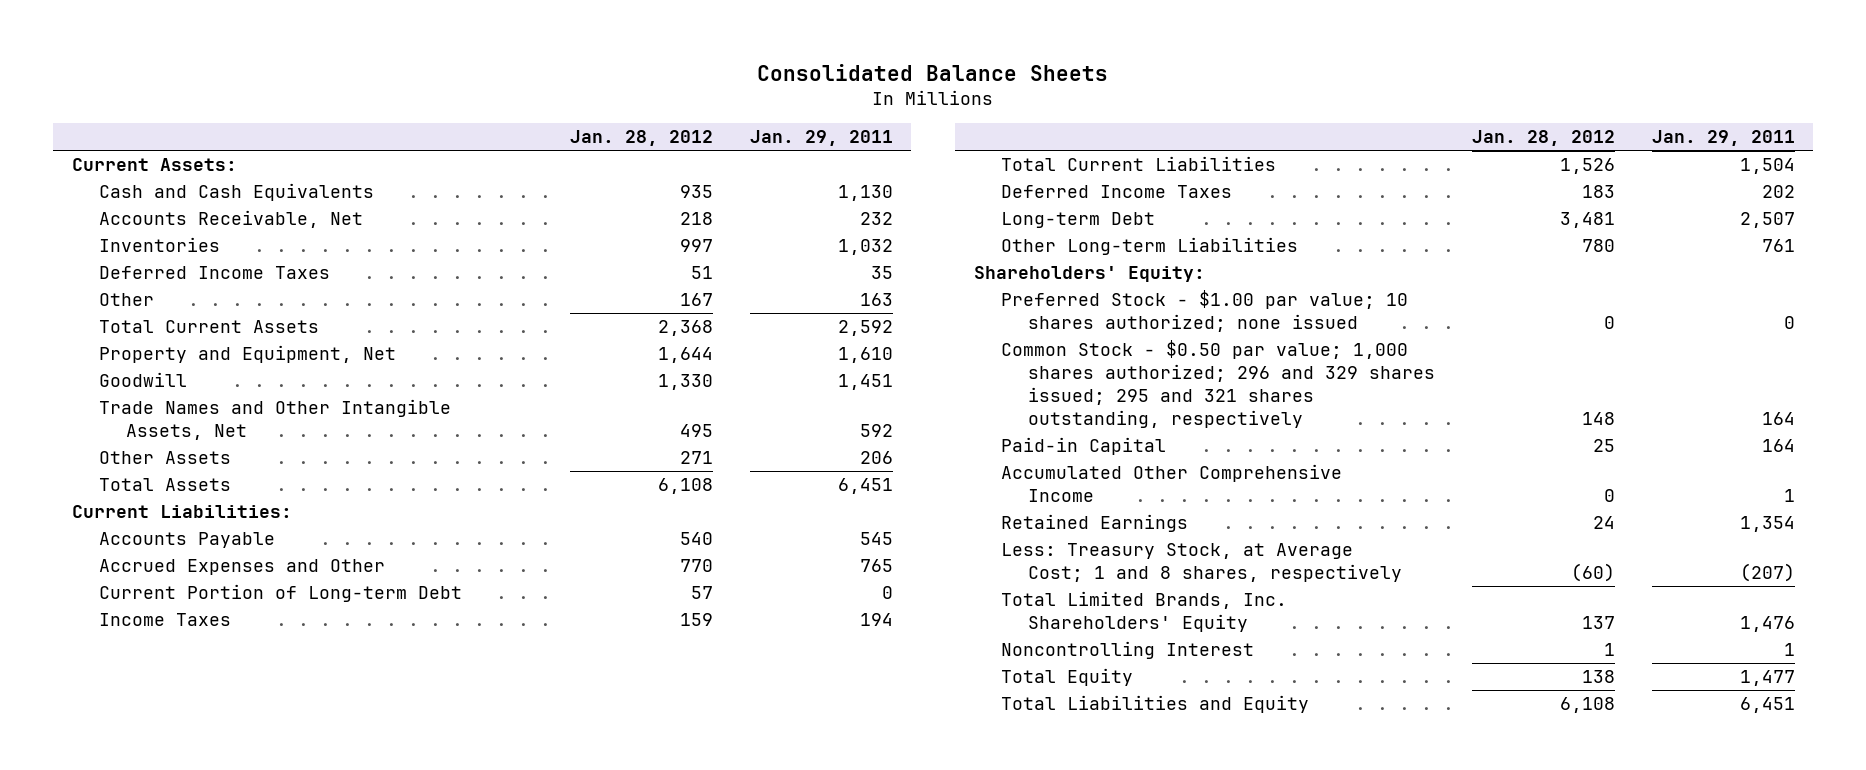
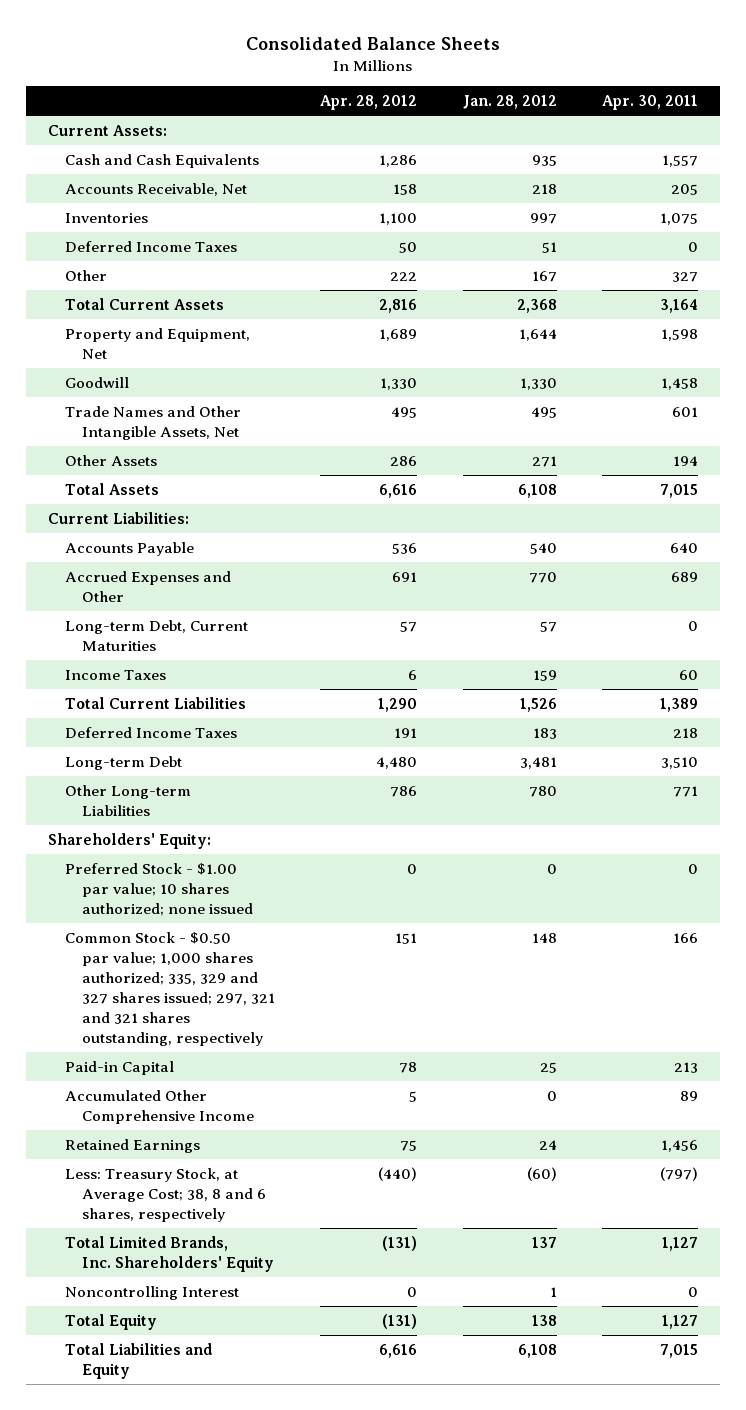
- | Jan. 28, 2012 | Jan. 29, 2011
+ | Apr. 28, 2012 | Jan. 28, 2012 | Apr. 30, 2011
- Current Portion of Long-term Debt | 57 | 0
+ Long-term Debt, Current Maturities | 57 | 57 | 0
- Common Stock - $0.50 par value; 1,000 shares authorized; 296 and 329 shares issued; 295 and 321 shares outstanding, respectively | 148 | 164
+ Common Stock - $0.50 par value; 1,000 shares authorized; 335, 329 and 327 shares issued; 297, 321 and 321 shares outstanding, respectively | 151 | 148 | 166
- Less: Treasury Stock, at Average Cost; 1 and 8 shares, respectively | (60) | (207)
+ Less: Treasury Stock, at Average Cost; 38, 8 and 6 shares, respectively | (440) | (60) | (797)

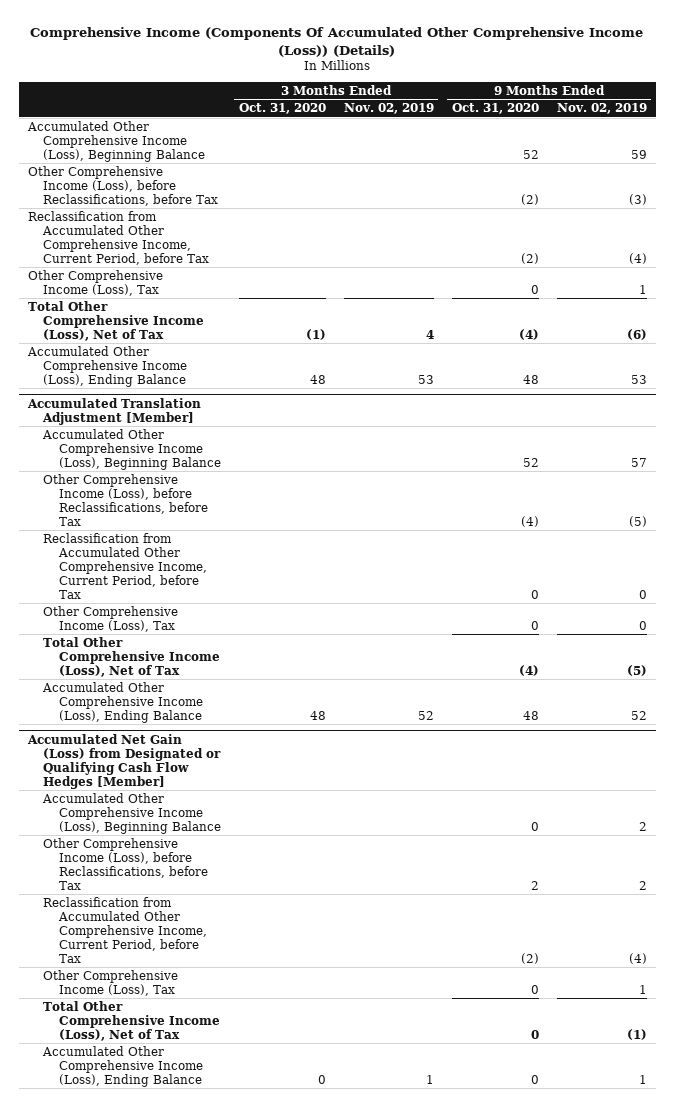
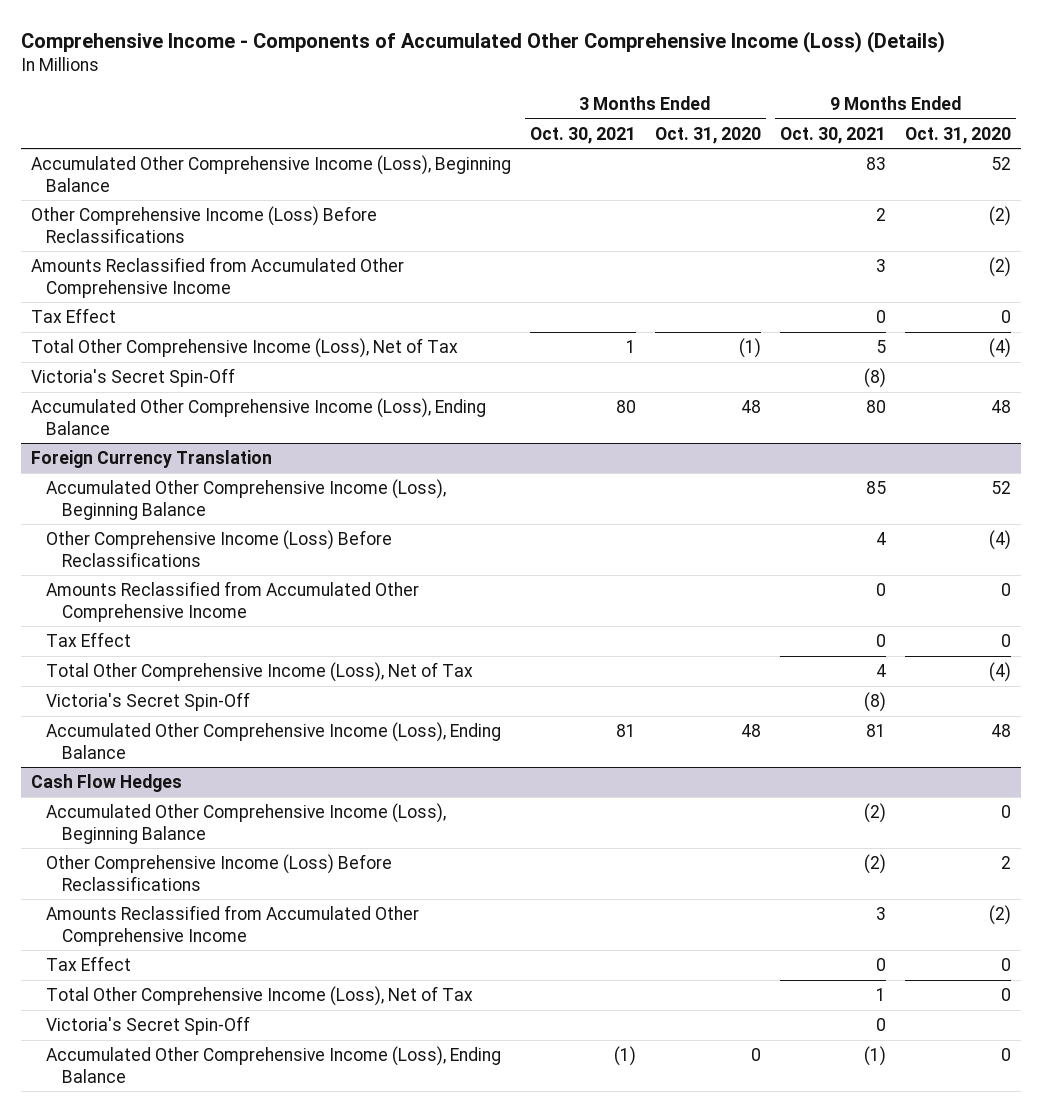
- Comprehensive Income (Components Of Accumulated Other Comprehensive Income (Loss)) (Details)
+ Comprehensive Income - Components of Accumulated Other Comprehensive Income (Loss) (Details)
- | 3 Months Ended Oct. 31, 2020 | 3 Months Ended Nov. 02, 2019 | 9 Months Ended Oct. 31, 2020 | 9 Months Ended Nov. 02, 2019
+ | 3 Months Ended Oct. 30, 2021 | 3 Months Ended Oct. 31, 2020 | 9 Months Ended Oct. 30, 2021 | 9 Months Ended Oct. 31, 2020
- Other Comprehensive Income (Loss), before Reclassifications, before Tax | | | (2) | (3)
- Reclassification from Accumulated Other Comprehensive Income, Current Period, before Tax | | | (2) | (4)
- Other Comprehensive Income (Loss), Tax | | | 0 | 1
+ Other Comprehensive Income (Loss) Before Reclassifications | | | 2 | (2)
+ Amounts Reclassified from Accumulated Other Comprehensive Income | | | 3 | (2)
+ Tax Effect | | | 0 | 0
+ Victoria's Secret Spin-Off | | | (8) |
- Accumulated Translation Adjustment [Member]
+ Foreign Currency Translation
- Other Comprehensive Income (Loss), before Reclassifications, before Tax | | | (4) | (5)
- Reclassification from Accumulated Other Comprehensive Income, Current Period, before Tax | | | 0 | 0
- Other Comprehensive Income (Loss), Tax | | | 0 | 0
+ Other Comprehensive Income (Loss) Before Reclassifications | | | 4 | (4)
+ Amounts Reclassified from Accumulated Other Comprehensive Income | | | 0 | 0
+ Tax Effect | | | 0 | 0
+ Victoria's Secret Spin-Off | | | (8) |
- Accumulated Net Gain (Loss) from Designated or Qualifying Cash Flow Hedges [Member]
+ Cash Flow Hedges
- Other Comprehensive Income (Loss), before Reclassifications, before Tax | | | 2 | 2
- Reclassification from Accumulated Other Comprehensive Income, Current Period, before Tax | | | (2) | (4)
- Other Comprehensive Income (Loss), Tax | | | 0 | 1
+ Other Comprehensive Income (Loss) Before Reclassifications | | | (2) | 2
+ Amounts Reclassified from Accumulated Other Comprehensive Income | | | 3 | (2)
+ Tax Effect | | | 0 | 0
+ Victoria's Secret Spin-Off | | | 0 |

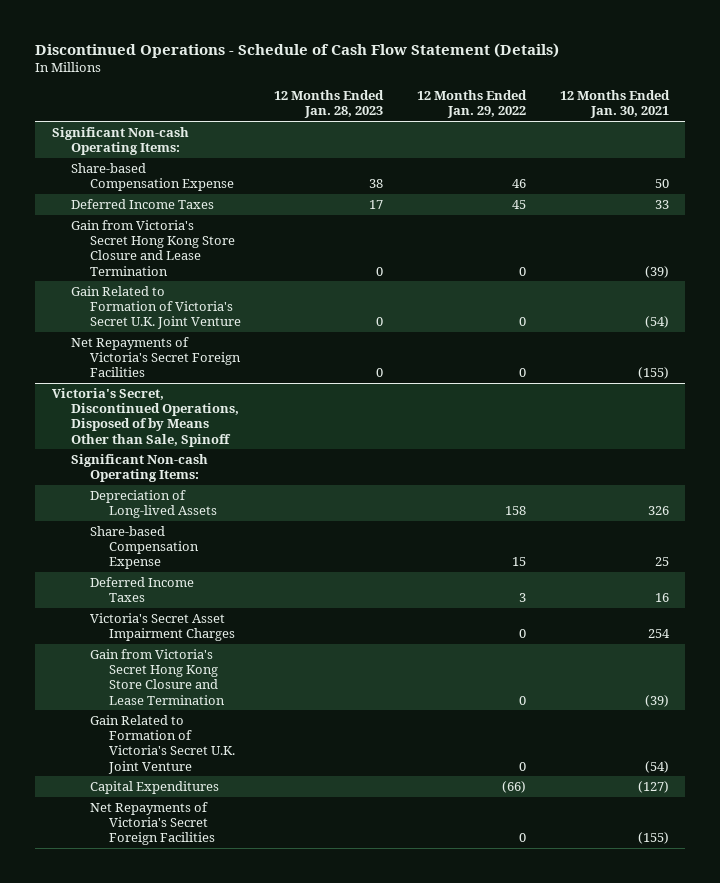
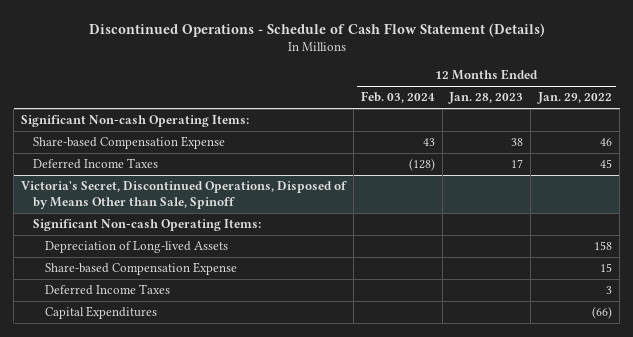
- | 12 Months Ended Jan. 28, 2023 | 12 Months Ended Jan. 29, 2022 | 12 Months Ended Jan. 30, 2021
+ | 12 Months Ended Feb. 03, 2024 | 12 Months Ended Jan. 28, 2023 | 12 Months Ended Jan. 29, 2022
- Gain from Victoria's Secret Hong Kong Store Closure and Lease Termination | 0 | 0 | (39)
- Gain Related to Formation of Victoria's Secret U.K. Joint Venture | 0 | 0 | (54)
- Net Repayments of Victoria's Secret Foreign Facilities | 0 | 0 | (155)
@ Victoria's Secret, Discontinued Operations, Disposed of by Means Other than Sale, Spinoff
- Victoria's Secret Asset Impairment Charges | | 0 | 254
- Gain from Victoria's Secret Hong Kong Store Closure and Lease Termination | | 0 | (39)
- Gain Related to Formation of Victoria's Secret U.K. Joint Venture | | 0 | (54)
- Net Repayments of Victoria's Secret Foreign Facilities | | 0 | (155)

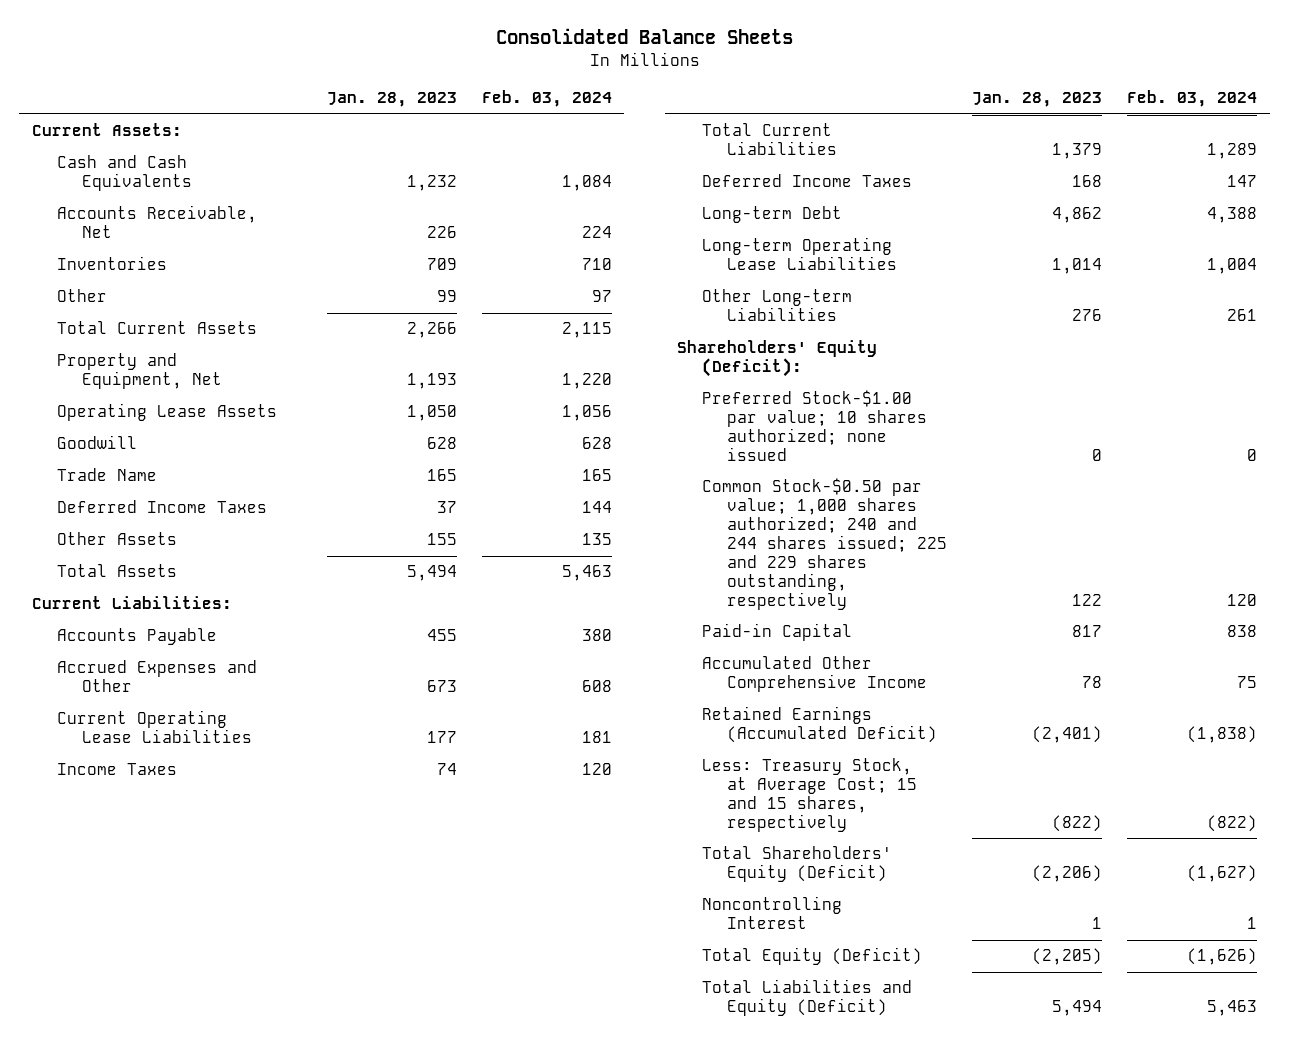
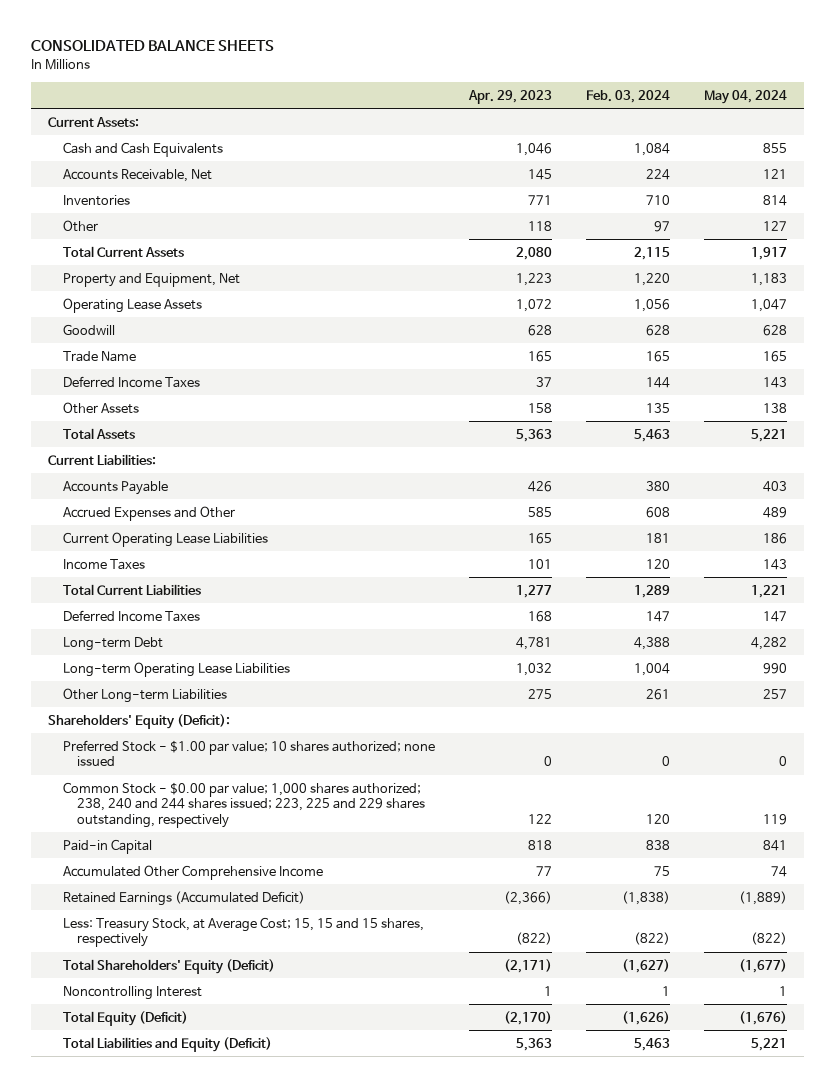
- Consolidated Balance Sheets
+ CONSOLIDATED BALANCE SHEETS
- | Jan. 28, 2023 | Feb. 03, 2024
+ | Apr. 29, 2023 | Feb. 03, 2024 | May 04, 2024
- Preferred Stock-$1.00 par value; 10 shares authorized; none issued | 0 | 0
- Common Stock-$0.50 par value; 1,000 shares authorized; 240 and 244 shares issued; 225 and 229 shares outstanding, respectively | 122 | 120
+ Preferred Stock - $1.00 par value; 10 shares authorized; none issued | 0 | 0 | 0
+ Common Stock - $0.00 par value; 1,000 shares authorized; 238, 240 and 244 shares issued; 223, 225 and 229 shares outstanding, respectively | 122 | 120 | 119
- Less: Treasury Stock, at Average Cost; 15 and 15 shares, respectively | (822) | (822)
+ Less: Treasury Stock, at Average Cost; 15, 15 and 15 shares, respectively | (822) | (822) | (822)

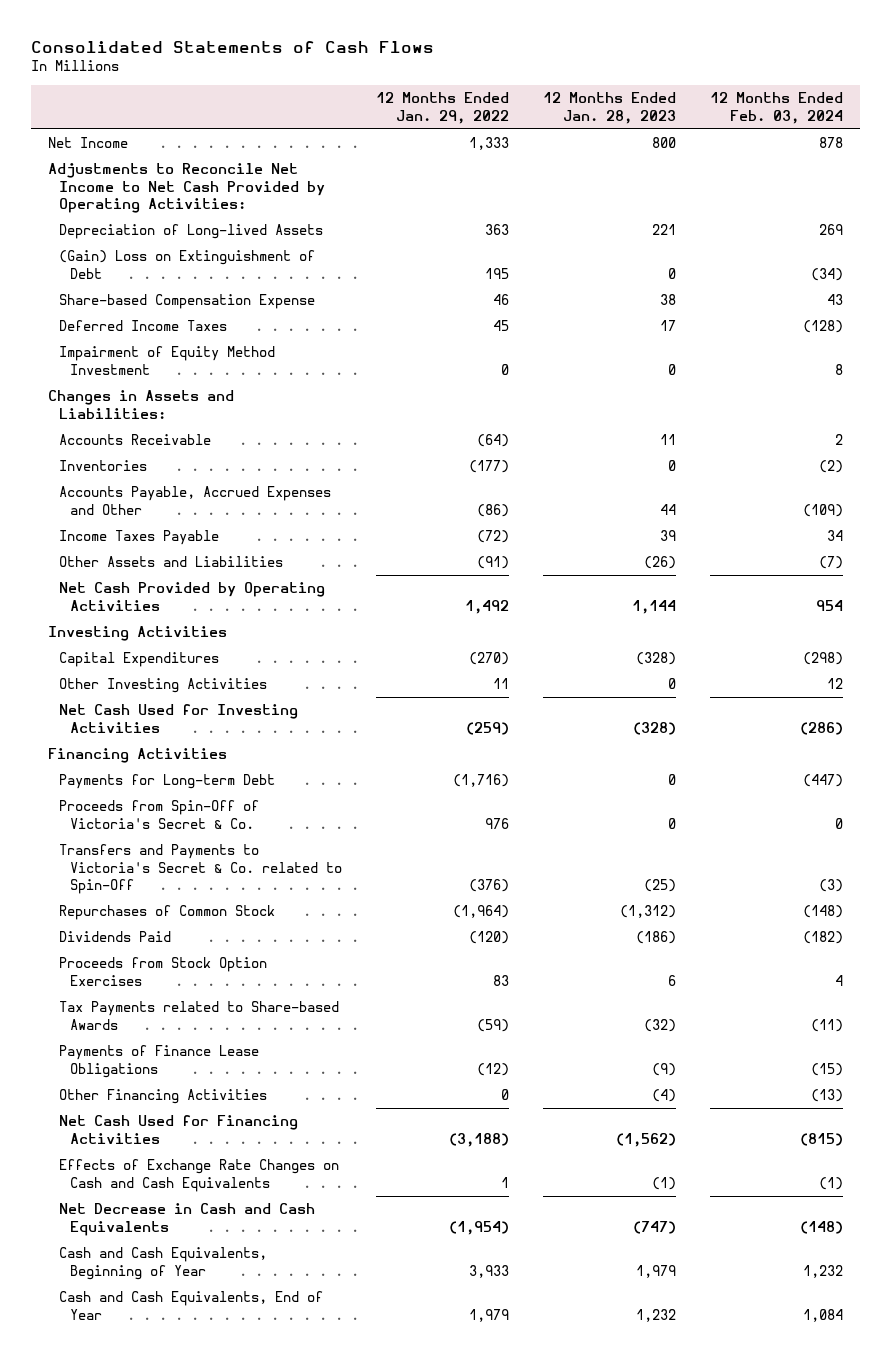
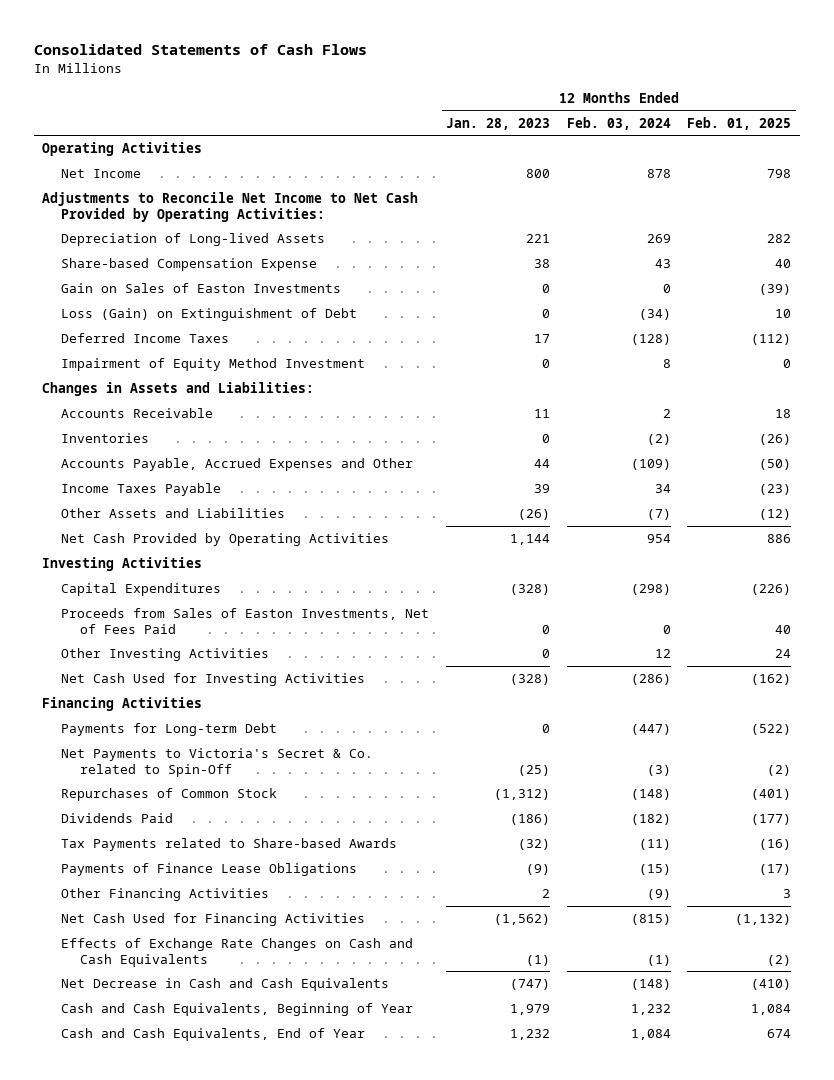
- | 12 Months Ended Jan. 29, 2022 | 12 Months Ended Jan. 28, 2023 | 12 Months Ended Feb. 03, 2024
+ | 12 Months Ended Jan. 28, 2023 | 12 Months Ended Feb. 03, 2024 | 12 Months Ended Feb. 01, 2025
+ Operating Activities
- (Gain) Loss on Extinguishment of Debt | 195 | 0 | (34)
+ Gain on Sales of Easton Investments | 0 | 0 | (39)
+ Loss (Gain) on Extinguishment of Debt | 0 | (34) | 10
+ Proceeds from Sales of Easton Investments, Net of Fees Paid | 0 | 0 | 40
- Proceeds from Spin-Off of Victoria's Secret & Co. | 976 | 0 | 0
- Transfers and Payments to Victoria's Secret & Co. related to Spin-Off | (376) | (25) | (3)
+ Net Payments to Victoria's Secret & Co. related to Spin-Off | (25) | (3) | (2)
- Proceeds from Stock Option Exercises | 83 | 6 | 4
- Other Financing Activities | 0 | (4) | (13)
+ Other Financing Activities | 2 | (9) | 3

